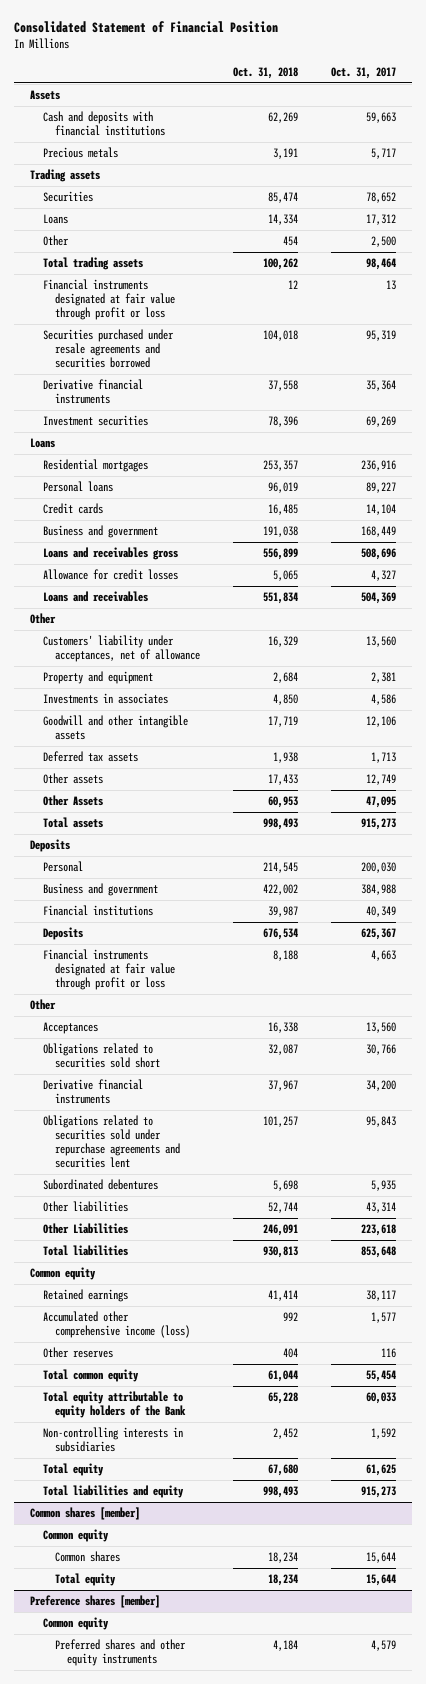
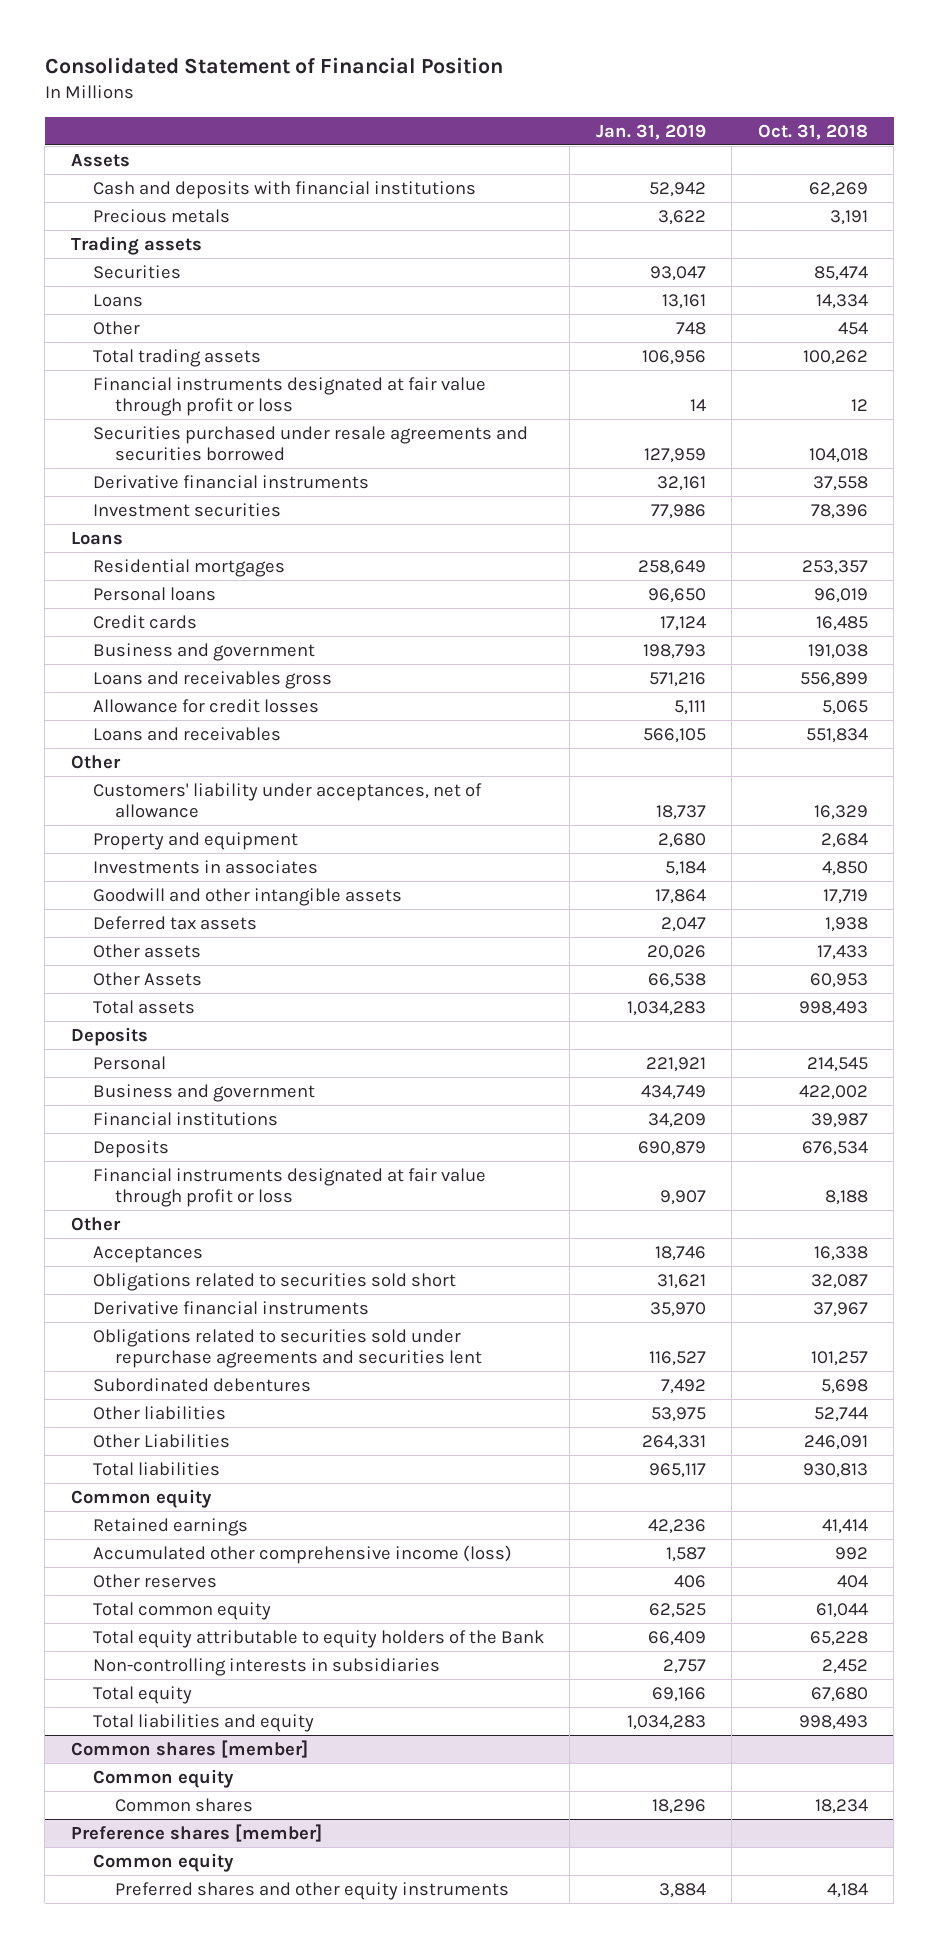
- | Oct. 31, 2018 | Oct. 31, 2017
+ | Jan. 31, 2019 | Oct. 31, 2018
@ Common shares [member]
- Total equity | 18,234 | 15,644

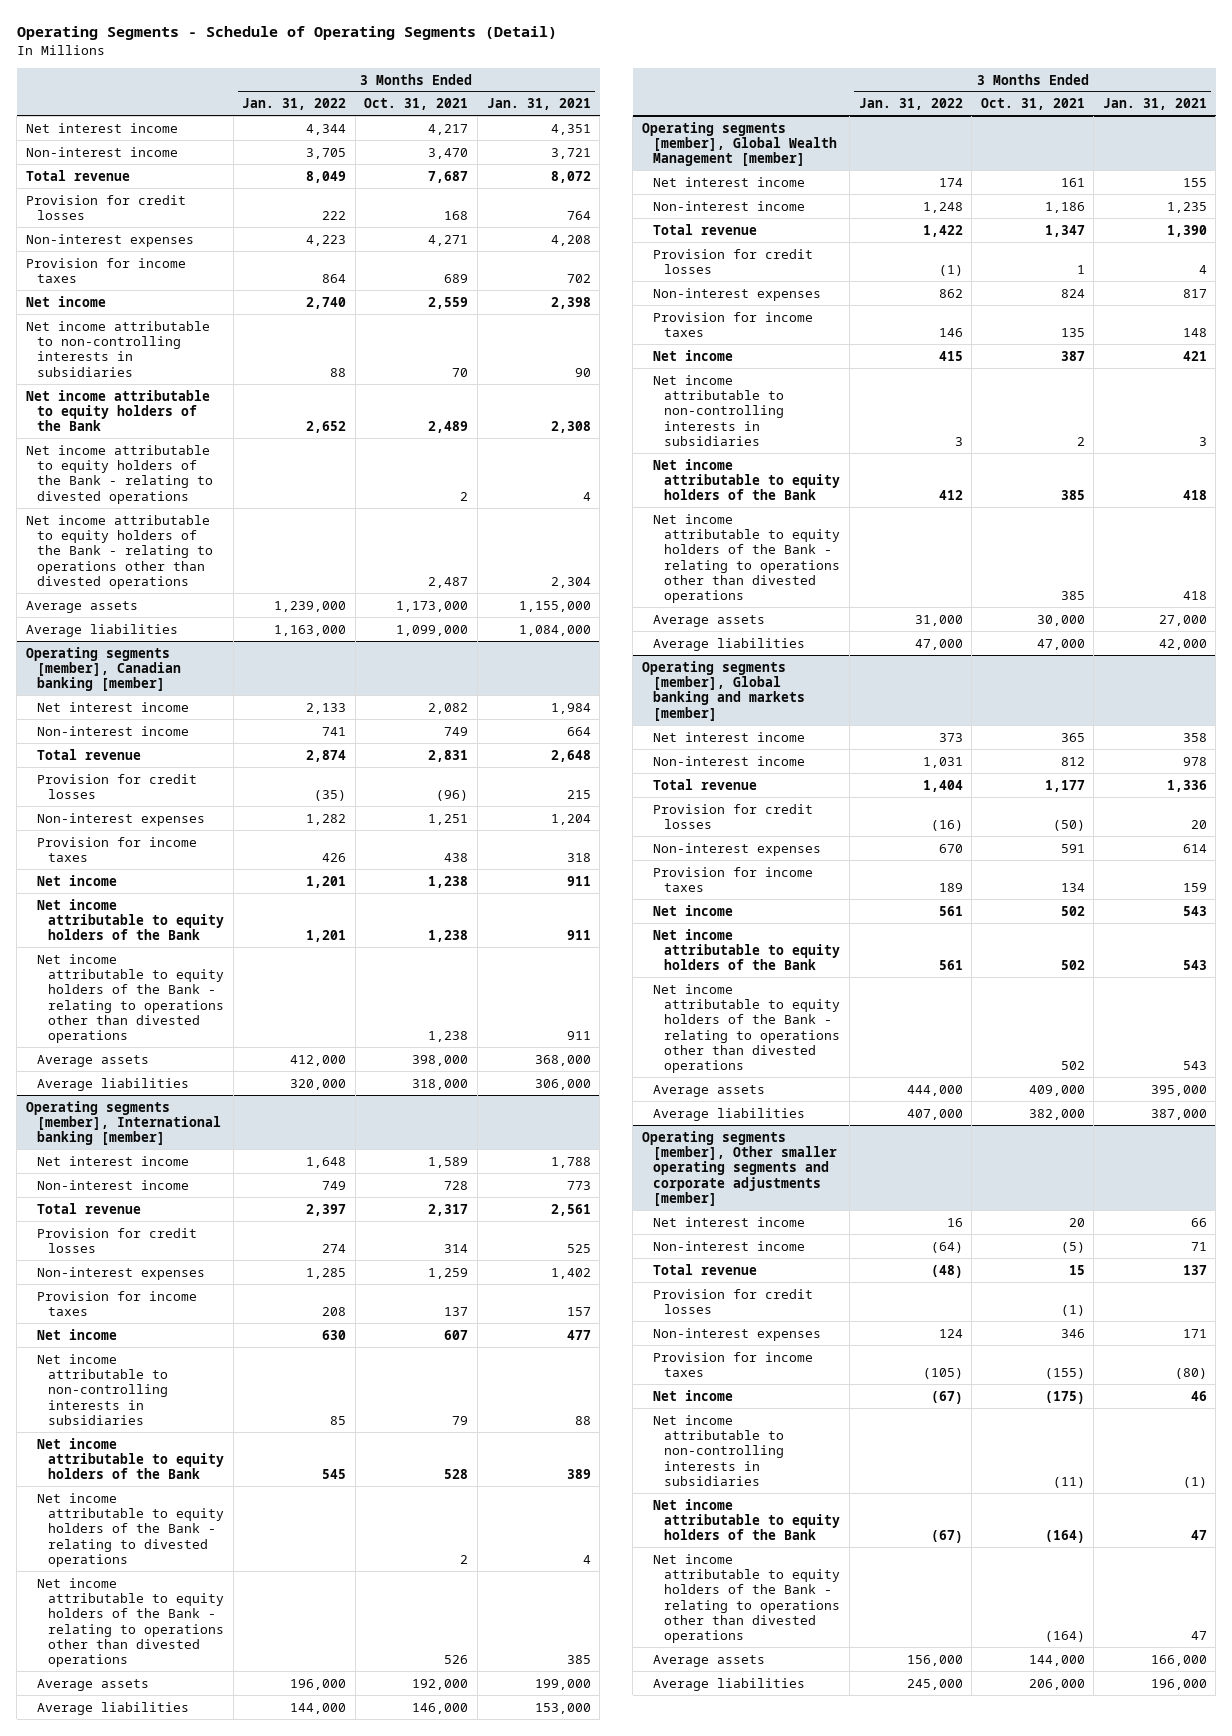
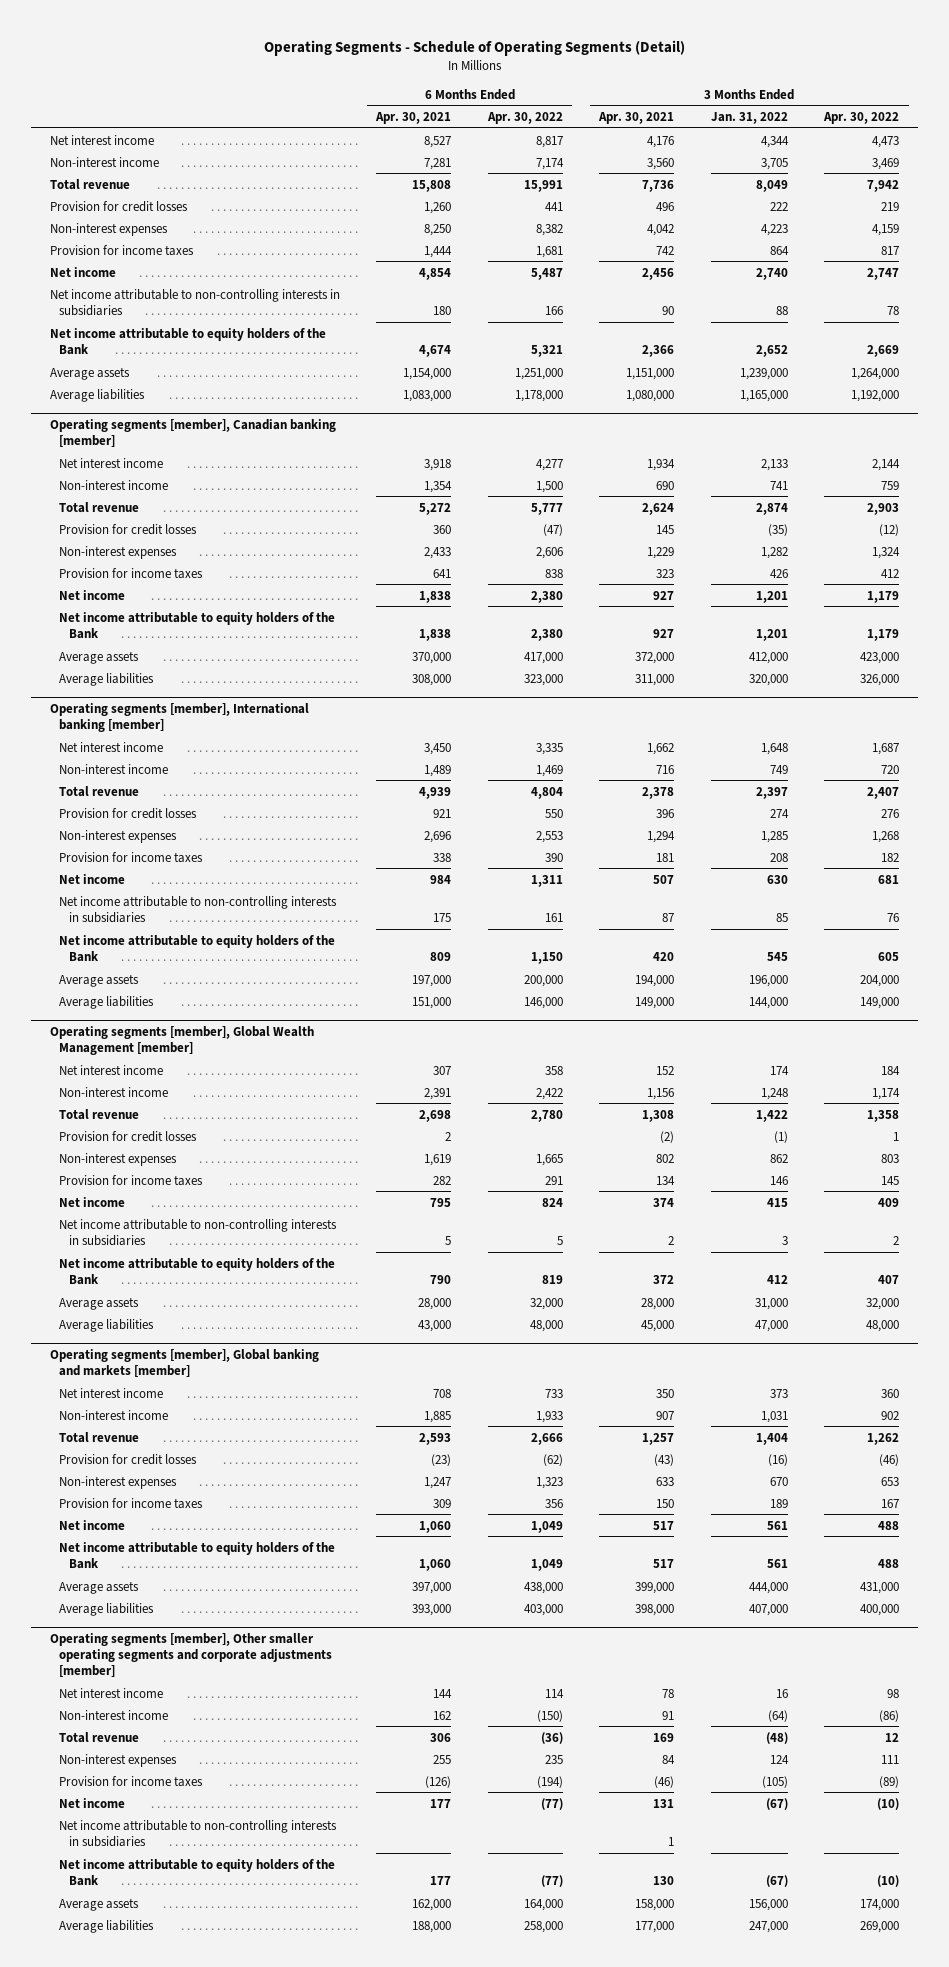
- | 3 Months Ended Jan. 31, 2022 | 3 Months Ended Oct. 31, 2021 | 3 Months Ended Jan. 31, 2021
+ | 6 Months Ended Apr. 30, 2021 | 6 Months Ended Apr. 30, 2022 | 3 Months Ended Apr. 30, 2021 | 3 Months Ended Jan. 31, 2022 | 3 Months Ended Apr. 30, 2022
- Net income attributable to equity holders of the Bank - relating to divested operations | | 2 | 4
- Net income attributable to equity holders of the Bank - relating to operations other than divested operations | | 2,487 | 2,304
- Average liabilities | 1,163,000 | 1,099,000 | 1,084,000
+ Average liabilities | 1,083,000 | 1,178,000 | 1,080,000 | 1,165,000 | 1,192,000
@ Operating segments [member], Canadian banking [member]
- Net income attributable to equity holders of the Bank - relating to operations other than divested operations | | 1,238 | 911
@ Operating segments [member], International banking [member]
- Net income attributable to equity holders of the Bank - relating to divested operations | | 2 | 4
- Net income attributable to equity holders of the Bank - relating to operations other than divested operations | | 526 | 385
@ Operating segments [member], Global Wealth Management [member]
- Net income attributable to equity holders of the Bank - relating to operations other than divested operations | | 385 | 418
@ Operating segments [member], Global banking and markets [member]
- Net income attributable to equity holders of the Bank - relating to operations other than divested operations | | 502 | 543
@ Operating segments [member], Other smaller operating segments and corporate adjustments [member]
- Provision for credit losses | | (1) |
- Net income attributable to equity holders of the Bank - relating to operations other than divested operations | | (164) | 47
- Average liabilities | 245,000 | 206,000 | 196,000
+ Average liabilities | 188,000 | 258,000 | 177,000 | 247,000 | 269,000

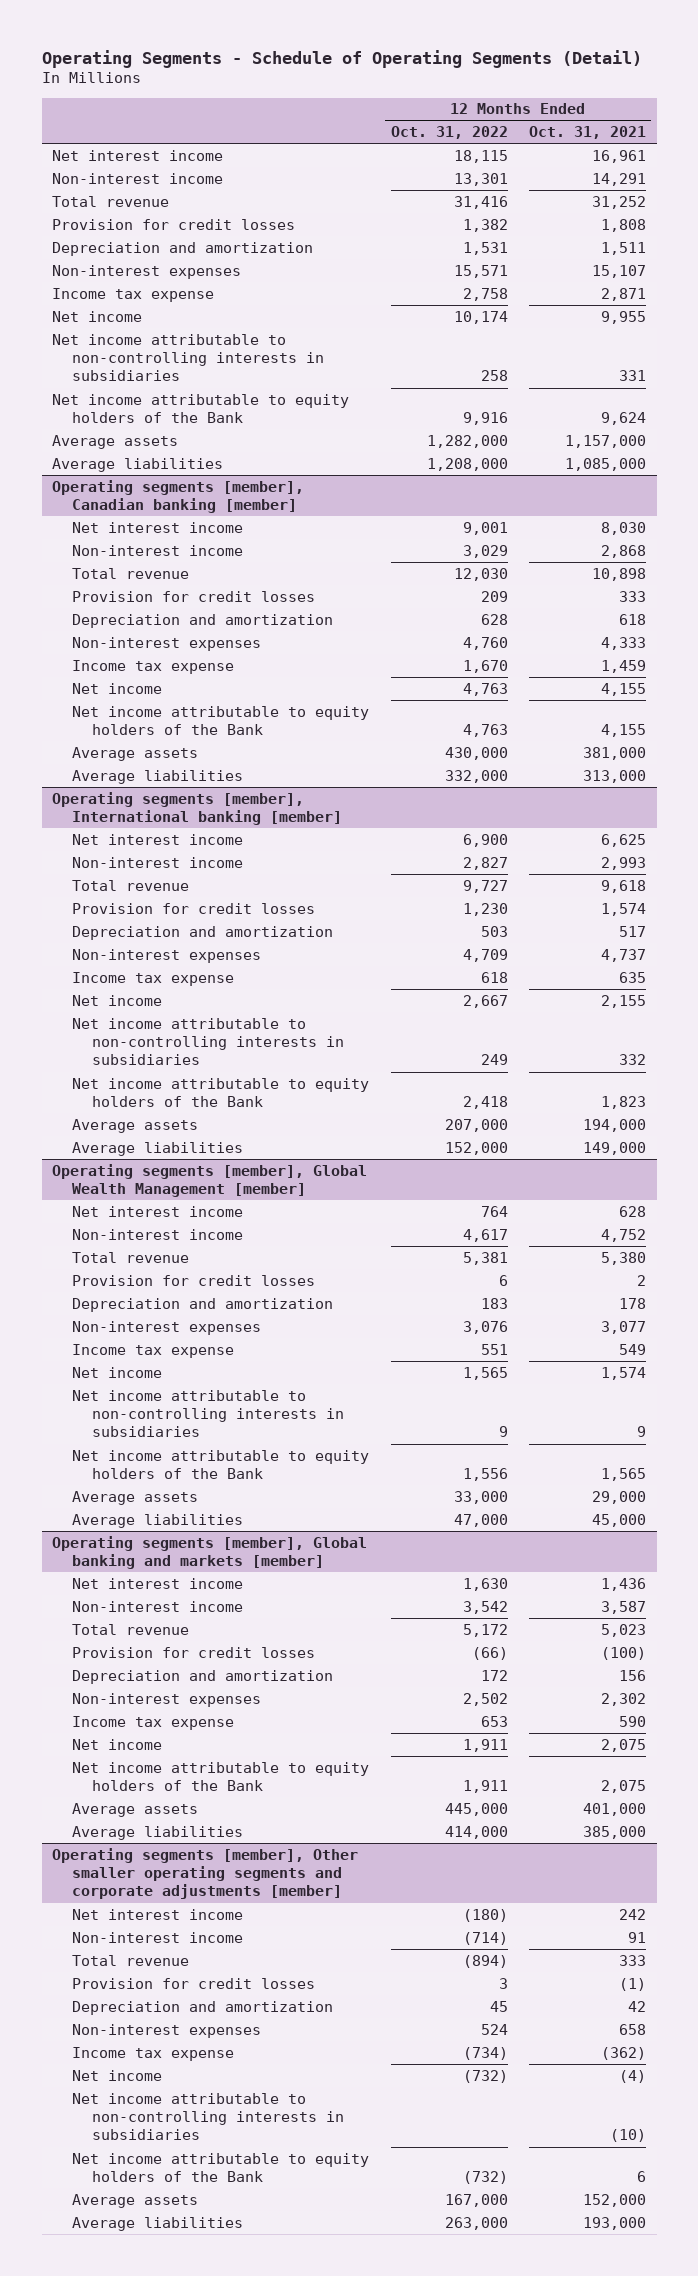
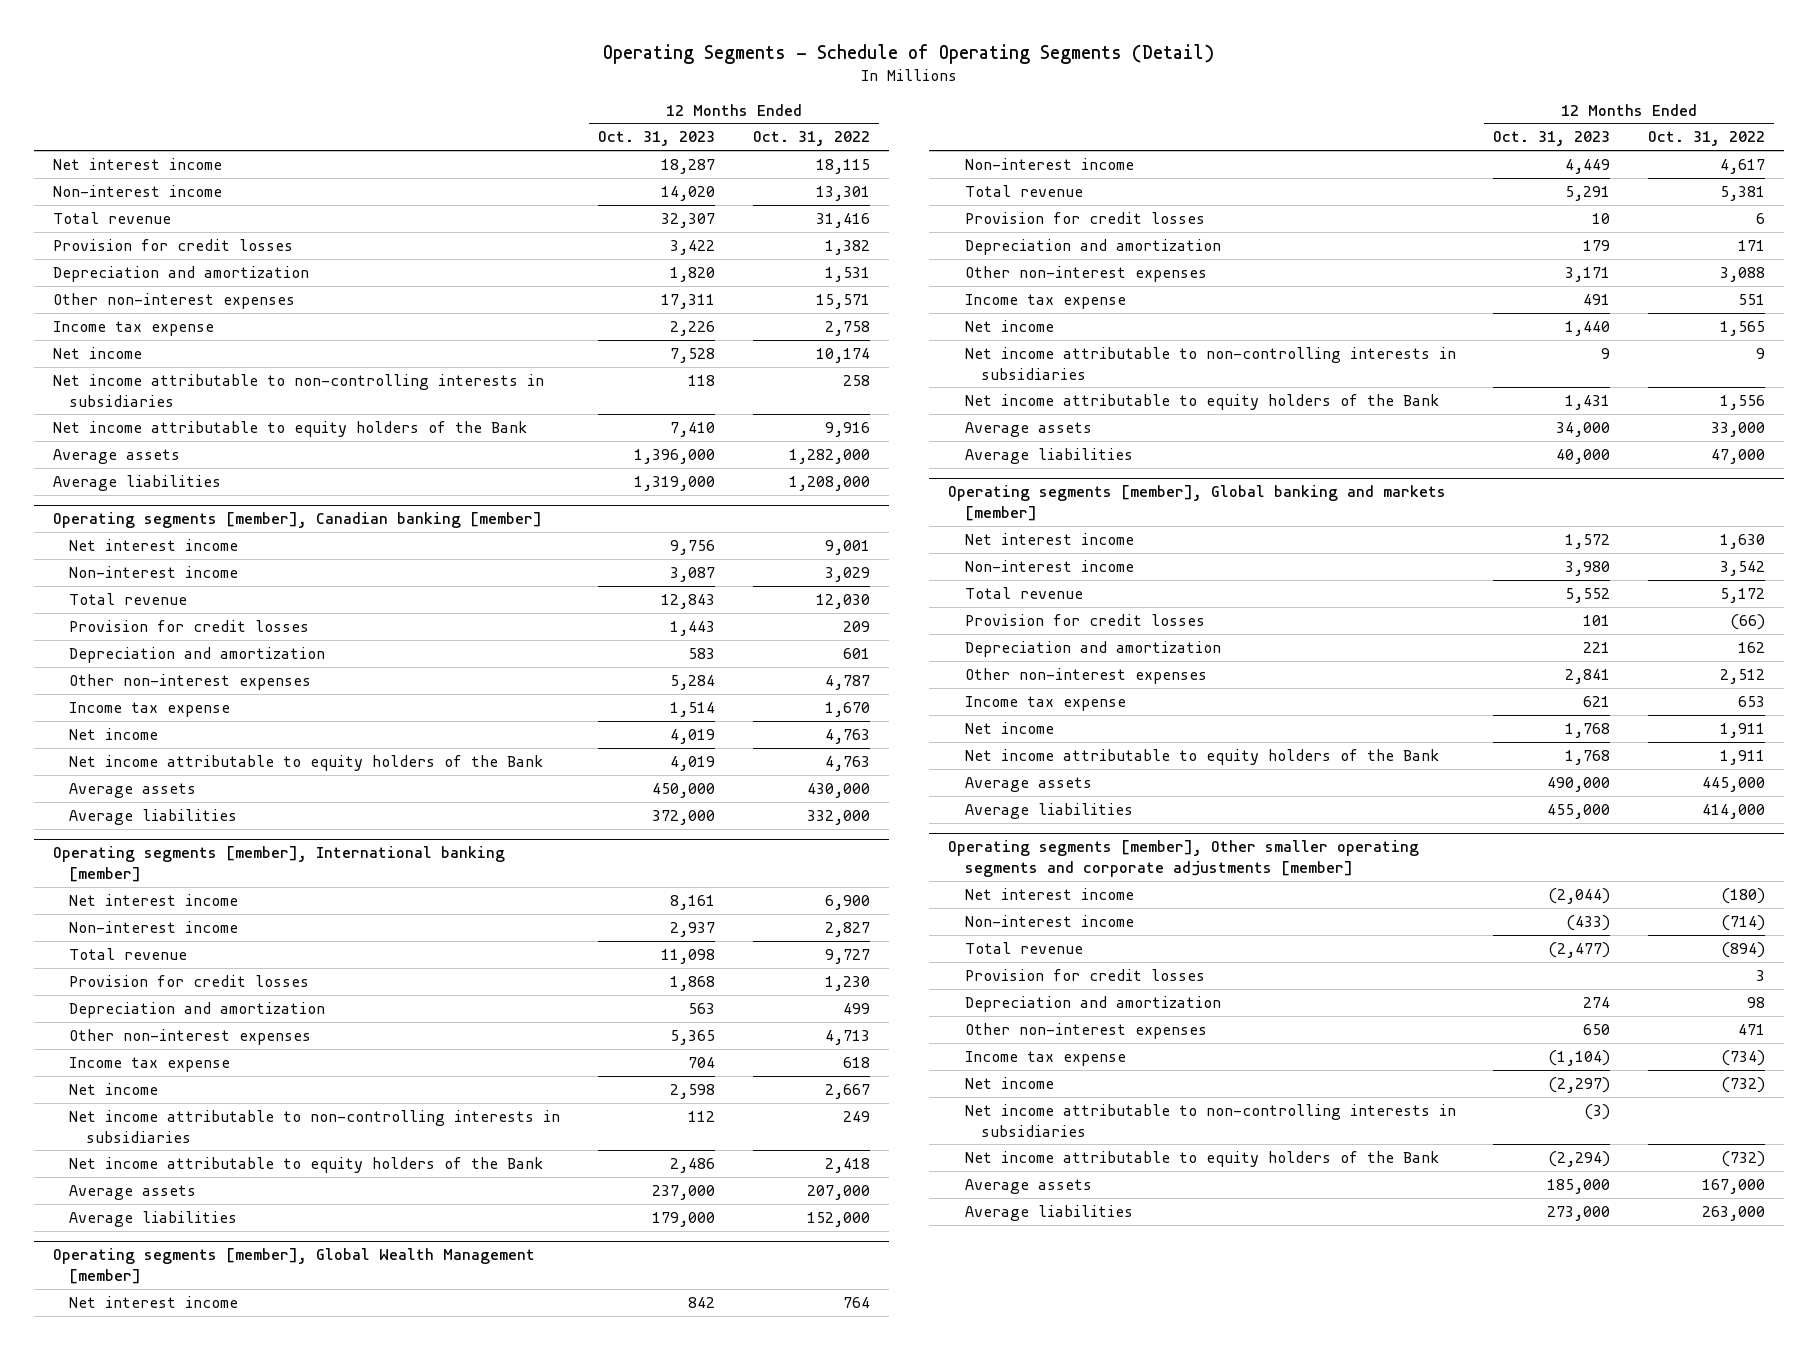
- | 12 Months Ended Oct. 31, 2022 | 12 Months Ended Oct. 31, 2021
+ | 12 Months Ended Oct. 31, 2023 | 12 Months Ended Oct. 31, 2022
- Non-interest expenses | 15,571 | 15,107
+ Other non-interest expenses | 17,311 | 15,571
@ Operating segments [member], Canadian banking [member]
- Depreciation and amortization | 628 | 618
- Non-interest expenses | 4,760 | 4,333
+ Depreciation and amortization | 583 | 601
+ Other non-interest expenses | 5,284 | 4,787
@ Operating segments [member], International banking [member]
- Depreciation and amortization | 503 | 517
- Non-interest expenses | 4,709 | 4,737
+ Depreciation and amortization | 563 | 499
+ Other non-interest expenses | 5,365 | 4,713
@ Operating segments [member], Global Wealth Management [member]
- Depreciation and amortization | 183 | 178
- Non-interest expenses | 3,076 | 3,077
+ Depreciation and amortization | 179 | 171
+ Other non-interest expenses | 3,171 | 3,088
@ Operating segments [member], Global banking and markets [member]
- Depreciation and amortization | 172 | 156
- Non-interest expenses | 2,502 | 2,302
+ Depreciation and amortization | 221 | 162
+ Other non-interest expenses | 2,841 | 2,512
@ Operating segments [member], Other smaller operating segments and corporate adjustments [member]
- Depreciation and amortization | 45 | 42
- Non-interest expenses | 524 | 658
+ Depreciation and amortization | 274 | 98
+ Other non-interest expenses | 650 | 471

